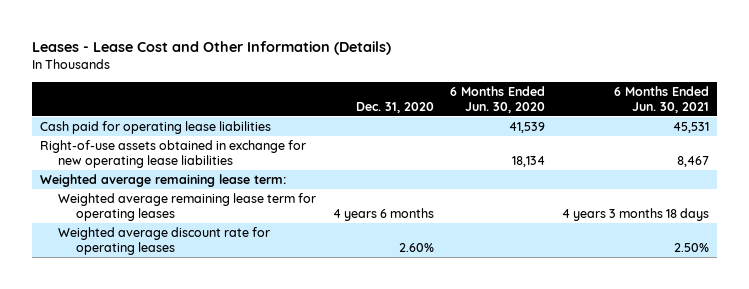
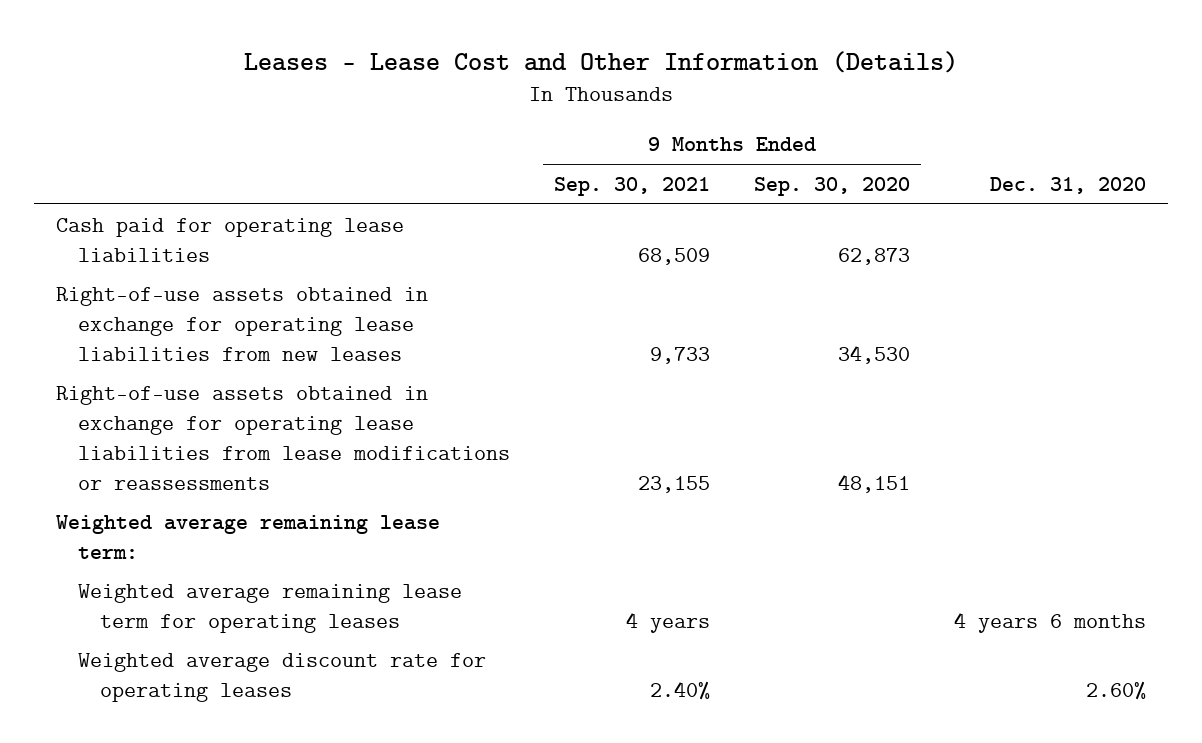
- | Dec. 31, 2020 | 6 Months Ended Jun. 30, 2020 | 6 Months Ended Jun. 30, 2021
+ | 9 Months Ended Sep. 30, 2021 | 9 Months Ended Sep. 30, 2020 | Dec. 31, 2020
- Right-of-use assets obtained in exchange for new operating lease liabilities | | 18,134 | 8,467
+ Right-of-use assets obtained in exchange for operating lease liabilities from new leases | 9,733 | 34,530 |
+ Right-of-use assets obtained in exchange for operating lease liabilities from lease modifications or reassessments | 23,155 | 48,151 |

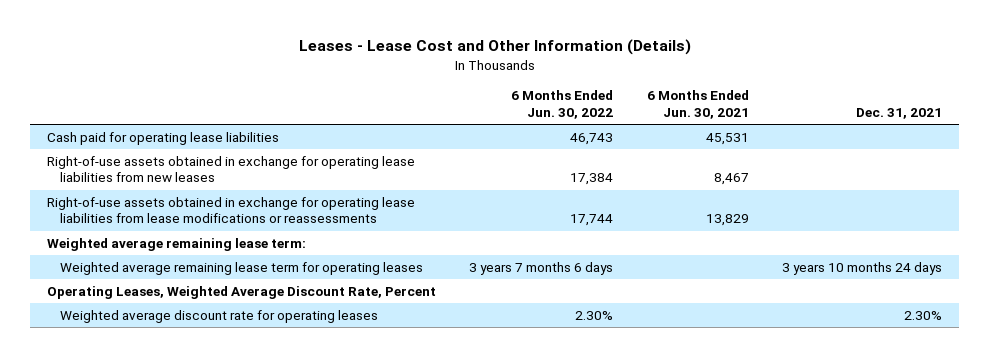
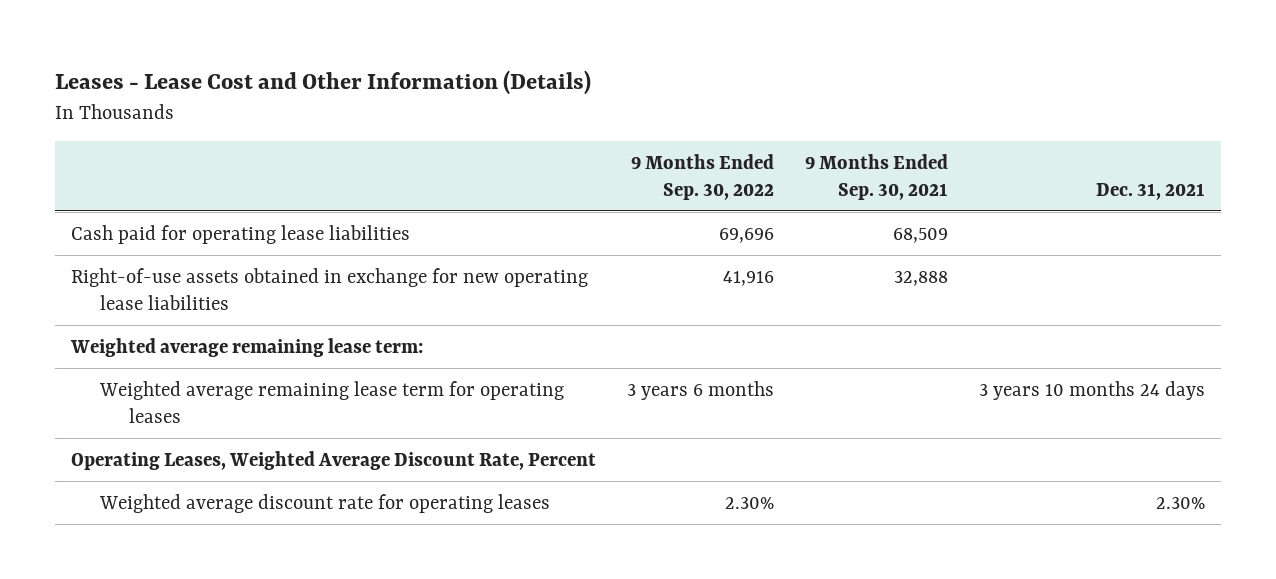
- | 6 Months Ended Jun. 30, 2022 | 6 Months Ended Jun. 30, 2021 | Dec. 31, 2021
+ | 9 Months Ended Sep. 30, 2022 | 9 Months Ended Sep. 30, 2021 | Dec. 31, 2021
- Right-of-use assets obtained in exchange for operating lease liabilities from new leases | 17,384 | 8,467 |
- Right-of-use assets obtained in exchange for operating lease liabilities from lease modifications or reassessments | 17,744 | 13,829 |
+ Right-of-use assets obtained in exchange for new operating lease liabilities | 41,916 | 32,888 |

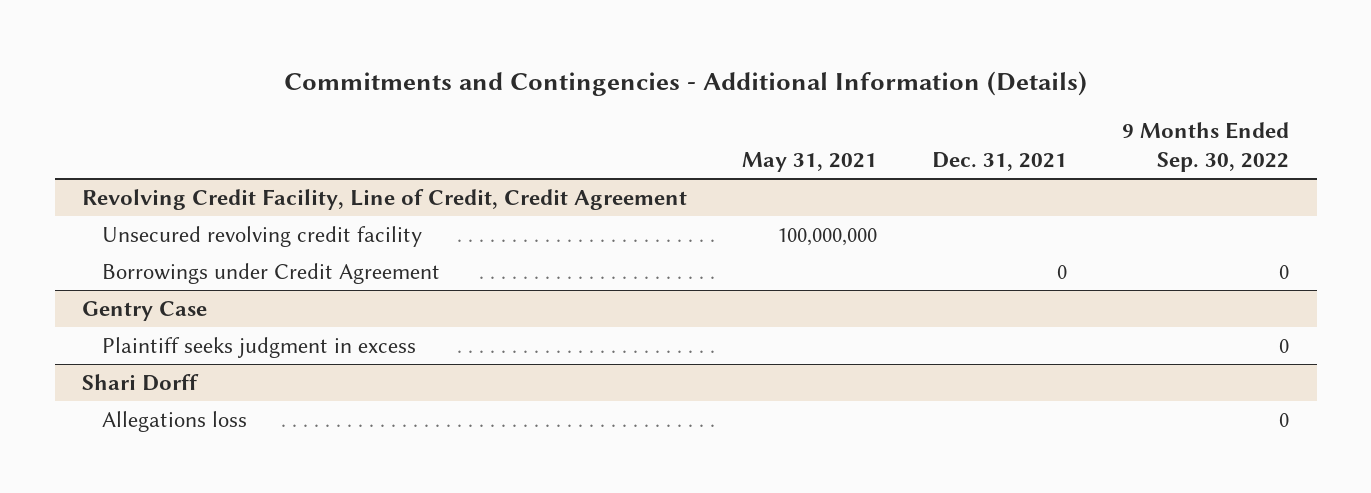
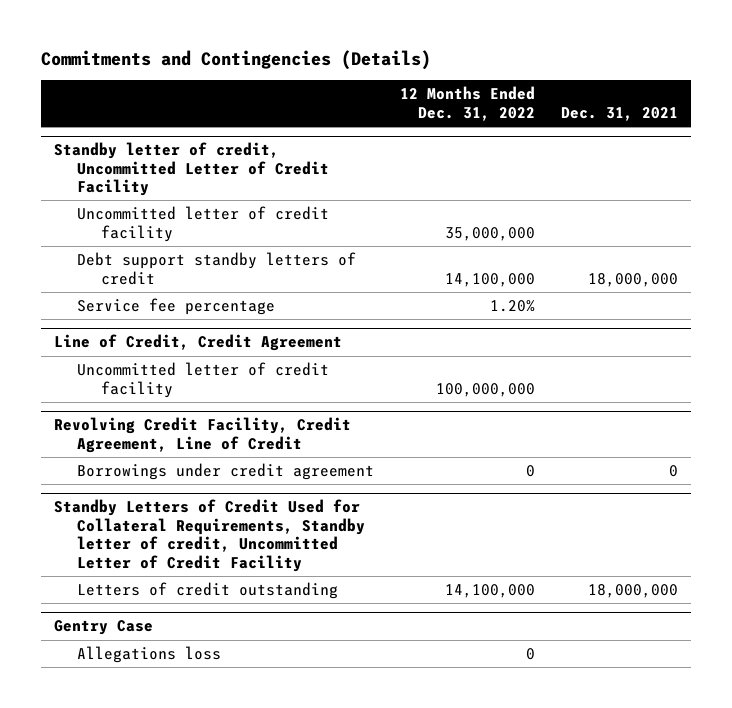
- Commitments and Contingencies - Additional Information (Details)
+ Commitments and Contingencies (Details)
- | May 31, 2021 | Dec. 31, 2021 | 9 Months Ended Sep. 30, 2022
+ | 12 Months Ended Dec. 31, 2022 | Dec. 31, 2021
- Revolving Credit Facility, Line of Credit, Credit Agreement
- Unsecured revolving credit facility | 100,000,000 | |
- Borrowings under Credit Agreement | | 0 | 0
+ Standby letter of credit, Uncommitted Letter of Credit Facility
+ Uncommitted letter of credit facility | 35,000,000 |
+ Debt support standby letters of credit | 14,100,000 | 18,000,000
+ Service fee percentage | 1.20% |
+ Line of Credit, Credit Agreement
+ Uncommitted letter of credit facility | 100,000,000 |
+ Revolving Credit Facility, Credit Agreement, Line of Credit
+ Borrowings under credit agreement | 0 | 0
+ Standby Letters of Credit Used for Collateral Requirements, Standby letter of credit, Uncommitted Letter of Credit Facility
+ Letters of credit outstanding | 14,100,000 | 18,000,000
@ Gentry Case
- Plaintiff seeks judgment in excess | | | 0
- Shari Dorff
- Allegations loss | | | 0
@ Gentry Case
+ Allegations loss | 0 |

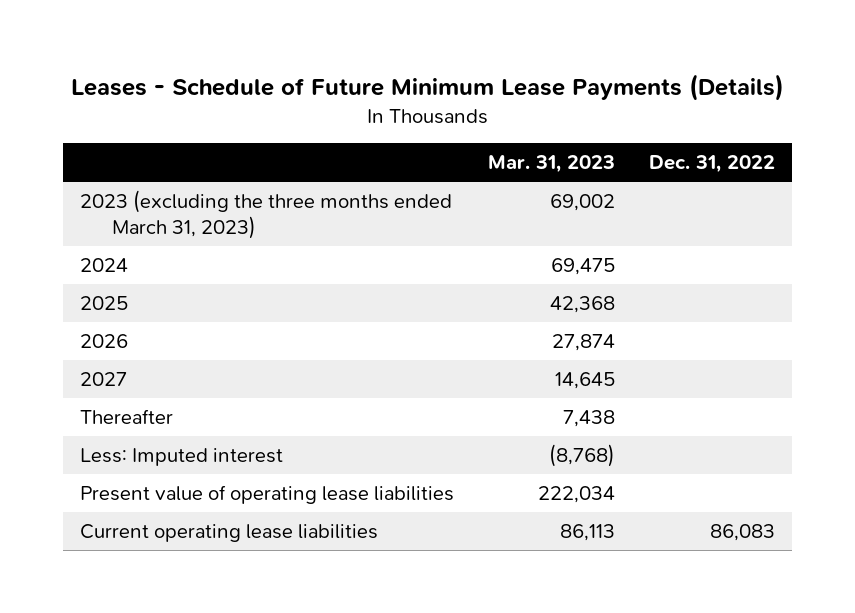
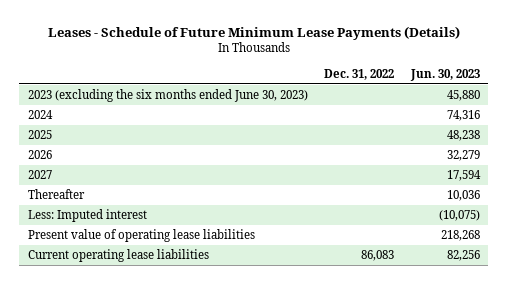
- | Mar. 31, 2023 | Dec. 31, 2022
+ | Dec. 31, 2022 | Jun. 30, 2023
- 2023 (excluding the three months ended March 31, 2023) | 69,002 |
+ 2023 (excluding the six months ended June 30, 2023) | | 45,880

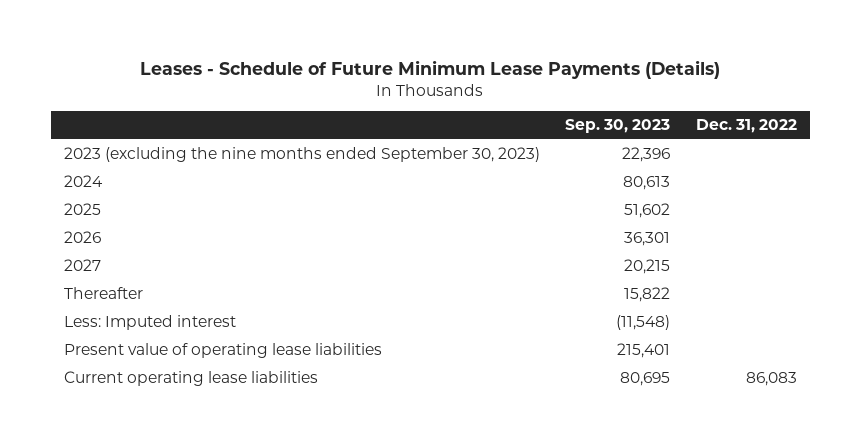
- | Dec. 31, 2022 | Jun. 30, 2023
+ | Sep. 30, 2023 | Dec. 31, 2022
- 2023 (excluding the six months ended June 30, 2023) | | 45,880
+ 2023 (excluding the nine months ended September 30, 2023) | 22,396 |

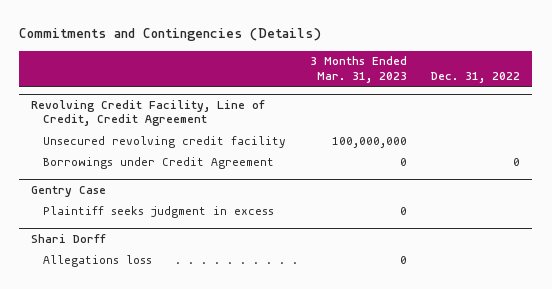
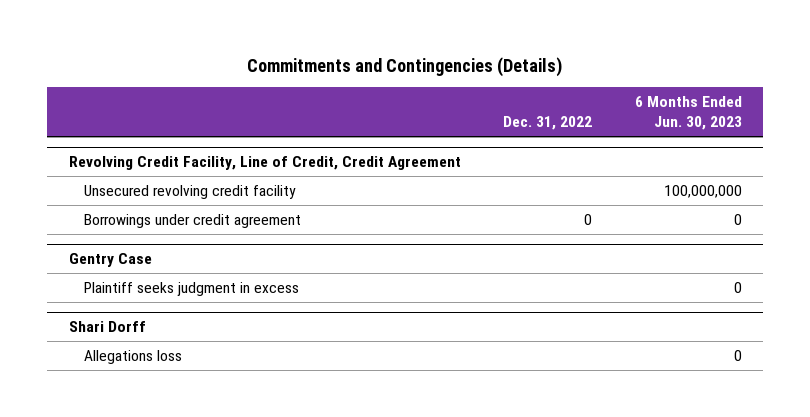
- | 3 Months Ended Mar. 31, 2023 | Dec. 31, 2022
+ | Dec. 31, 2022 | 6 Months Ended Jun. 30, 2023
@ Revolving Credit Facility, Line of Credit, Credit Agreement
- Borrowings under Credit Agreement | 0 | 0
+ Borrowings under credit agreement | 0 | 0

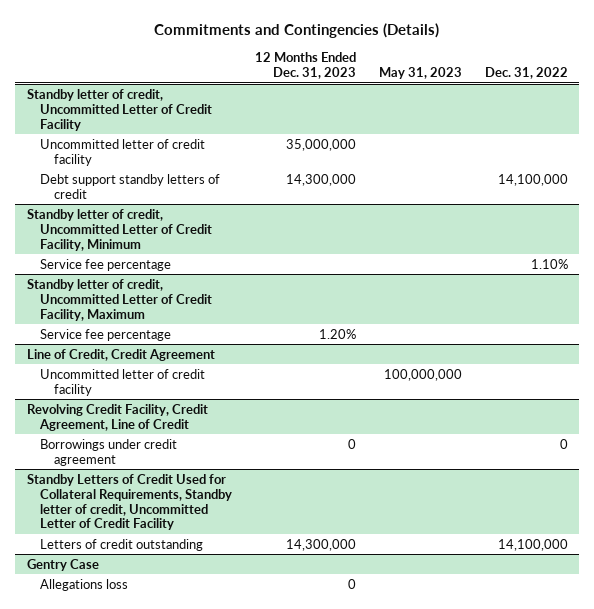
- | Dec. 31, 2022 | 6 Months Ended Jun. 30, 2023
+ | 12 Months Ended Dec. 31, 2023 | May 31, 2023 | Dec. 31, 2022
- Revolving Credit Facility, Line of Credit, Credit Agreement
- Unsecured revolving credit facility | | 100,000,000
+ Standby letter of credit, Uncommitted Letter of Credit Facility
+ Uncommitted letter of credit facility | 35,000,000 | |
+ Debt support standby letters of credit | 14,300,000 | | 14,100,000
+ Standby letter of credit, Uncommitted Letter of Credit Facility, Minimum
+ Service fee percentage | | | 1.10%
+ Standby letter of credit, Uncommitted Letter of Credit Facility, Maximum
+ Service fee percentage | 1.20% | |
+ Line of Credit, Credit Agreement
+ Uncommitted letter of credit facility | | 100,000,000 |
+ Revolving Credit Facility, Credit Agreement, Line of Credit
+ Standby Letters of Credit Used for Collateral Requirements, Standby letter of credit, Uncommitted Letter of Credit Facility
+ Letters of credit outstanding | 14,300,000 | | 14,100,000
@ Gentry Case
- Plaintiff seeks judgment in excess | | 0
- Shari Dorff
- Allegations loss | | 0
@ Gentry Case
+ Allegations loss | 0 | |

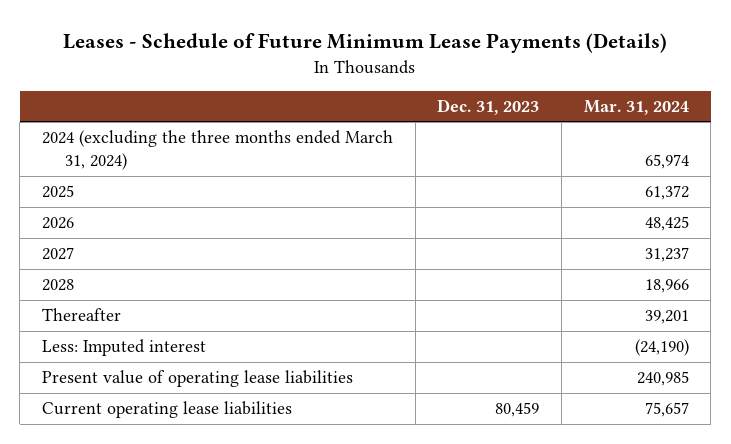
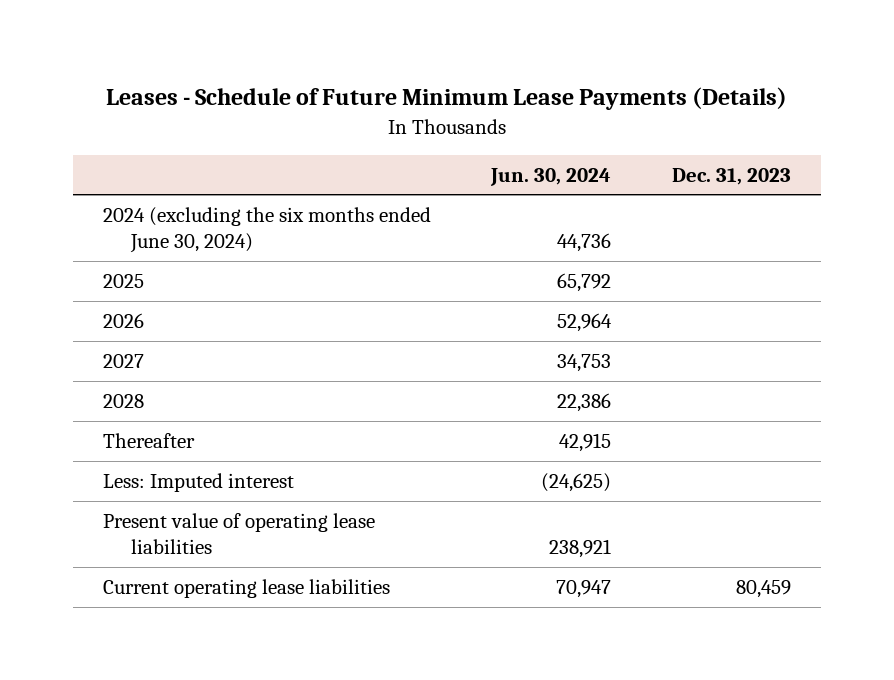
- | Dec. 31, 2023 | Mar. 31, 2024
+ | Jun. 30, 2024 | Dec. 31, 2023
- 2024 (excluding the three months ended March 31, 2024) | | 65,974
+ 2024 (excluding the six months ended June 30, 2024) | 44,736 |

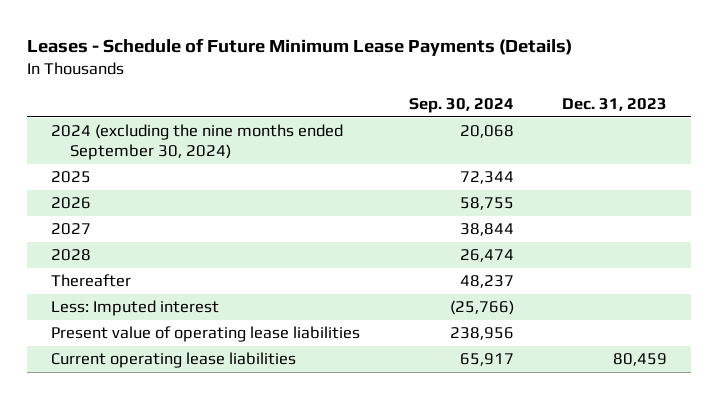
- | Jun. 30, 2024 | Dec. 31, 2023
+ | Sep. 30, 2024 | Dec. 31, 2023
- 2024 (excluding the six months ended June 30, 2024) | 44,736 |
+ 2024 (excluding the nine months ended September 30, 2024) | 20,068 |

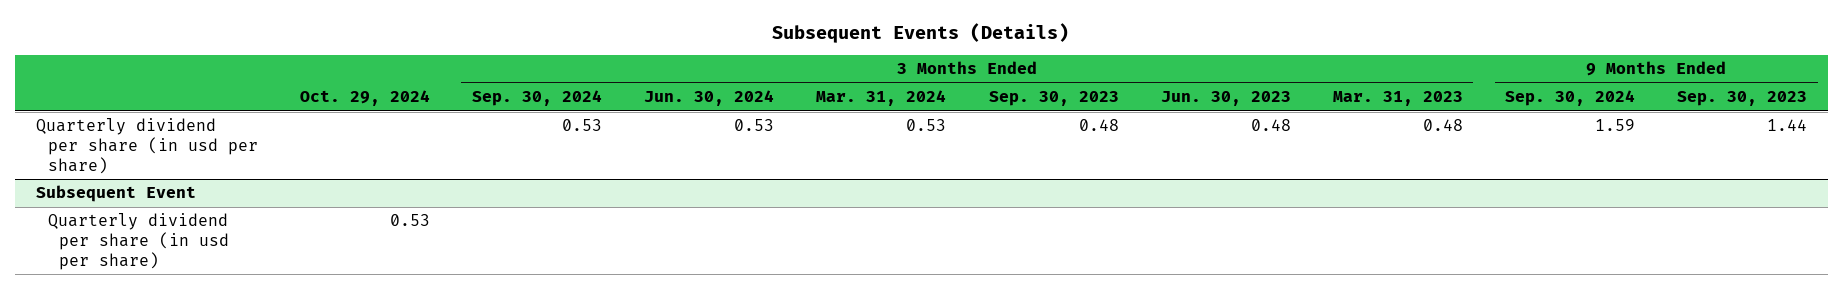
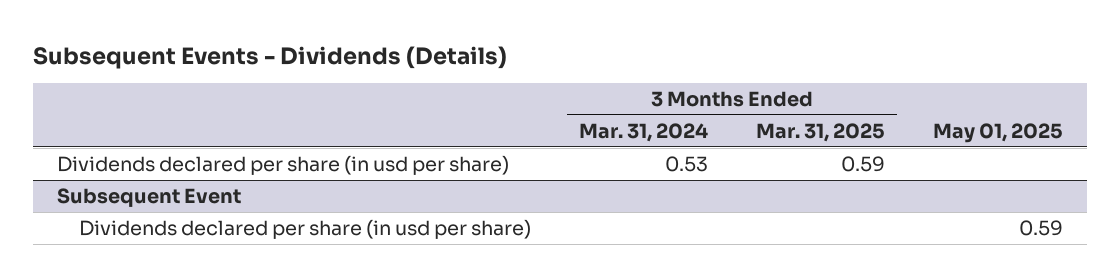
- Subsequent Events (Details)
+ Subsequent Events - Dividends (Details)
- | Oct. 29, 2024 | 3 Months Ended Sep. 30, 2024 | 3 Months Ended Jun. 30, 2024 | 3 Months Ended Mar. 31, 2024 | 3 Months Ended Sep. 30, 2023 | 3 Months Ended Jun. 30, 2023 | 3 Months Ended Mar. 31, 2023 | 9 Months Ended Sep. 30, 2024 | 9 Months Ended Sep. 30, 2023
+ | 3 Months Ended Mar. 31, 2024 | 3 Months Ended Mar. 31, 2025 | May 01, 2025
- Quarterly dividend per share (in usd per share) | | 0.53 | 0.53 | 0.53 | 0.48 | 0.48 | 0.48 | 1.59 | 1.44
+ Dividends declared per share (in usd per share) | 0.53 | 0.59 |
@ Subsequent Event
- Quarterly dividend per share (in usd per share) | 0.53 | | | | | | | |
+ Dividends declared per share (in usd per share) | | | 0.59

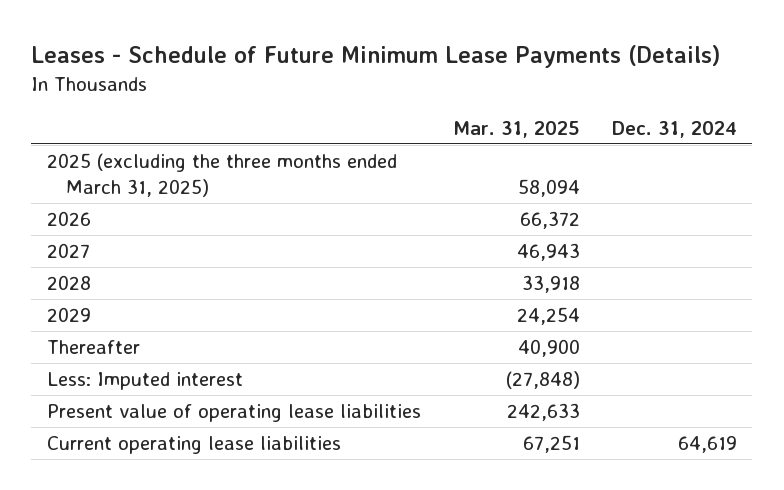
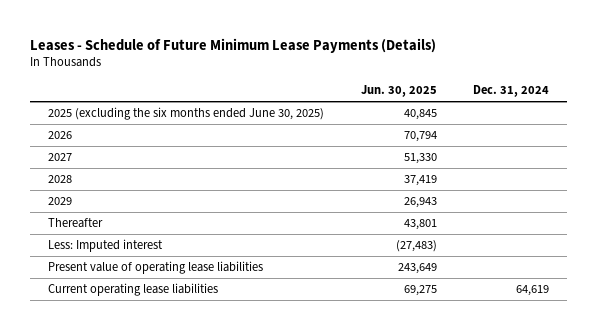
- | Mar. 31, 2025 | Dec. 31, 2024
+ | Jun. 30, 2025 | Dec. 31, 2024
- 2025 (excluding the three months ended March 31, 2025) | 58,094 |
+ 2025 (excluding the six months ended June 30, 2025) | 40,845 |

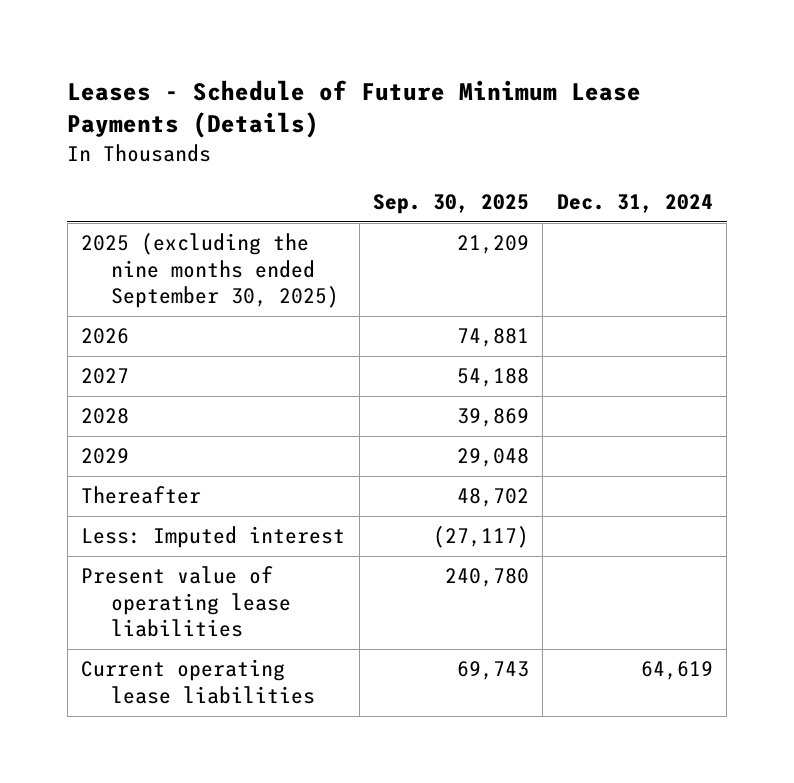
- | Jun. 30, 2025 | Dec. 31, 2024
+ | Sep. 30, 2025 | Dec. 31, 2024
- 2025 (excluding the six months ended June 30, 2025) | 40,845 |
+ 2025 (excluding the nine months ended September 30, 2025) | 21,209 |

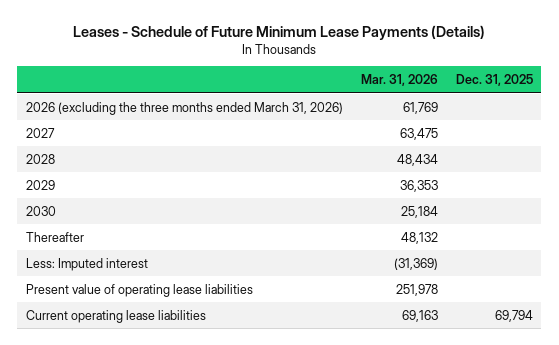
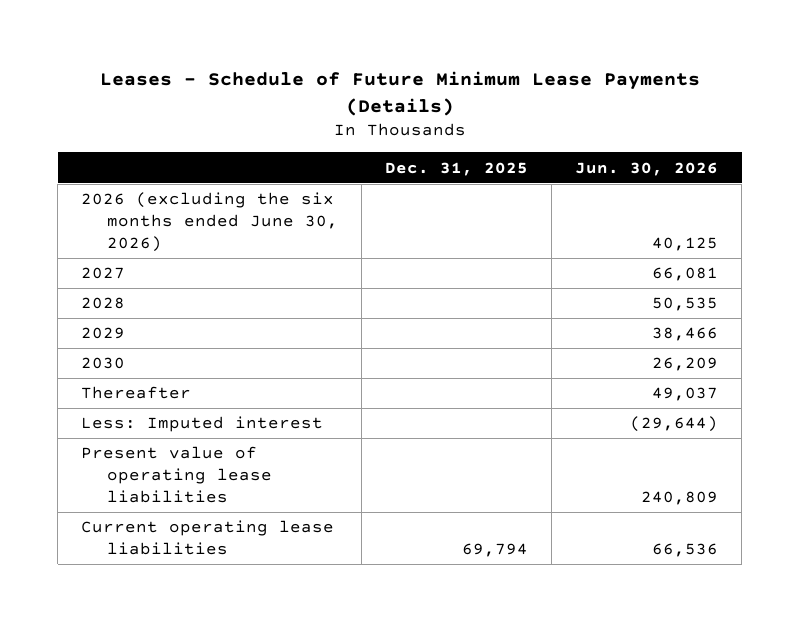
- | Mar. 31, 2026 | Dec. 31, 2025
+ | Dec. 31, 2025 | Jun. 30, 2026
- 2026 (excluding the three months ended March 31, 2026) | 61,769 |
+ 2026 (excluding the six months ended June 30, 2026) | | 40,125

